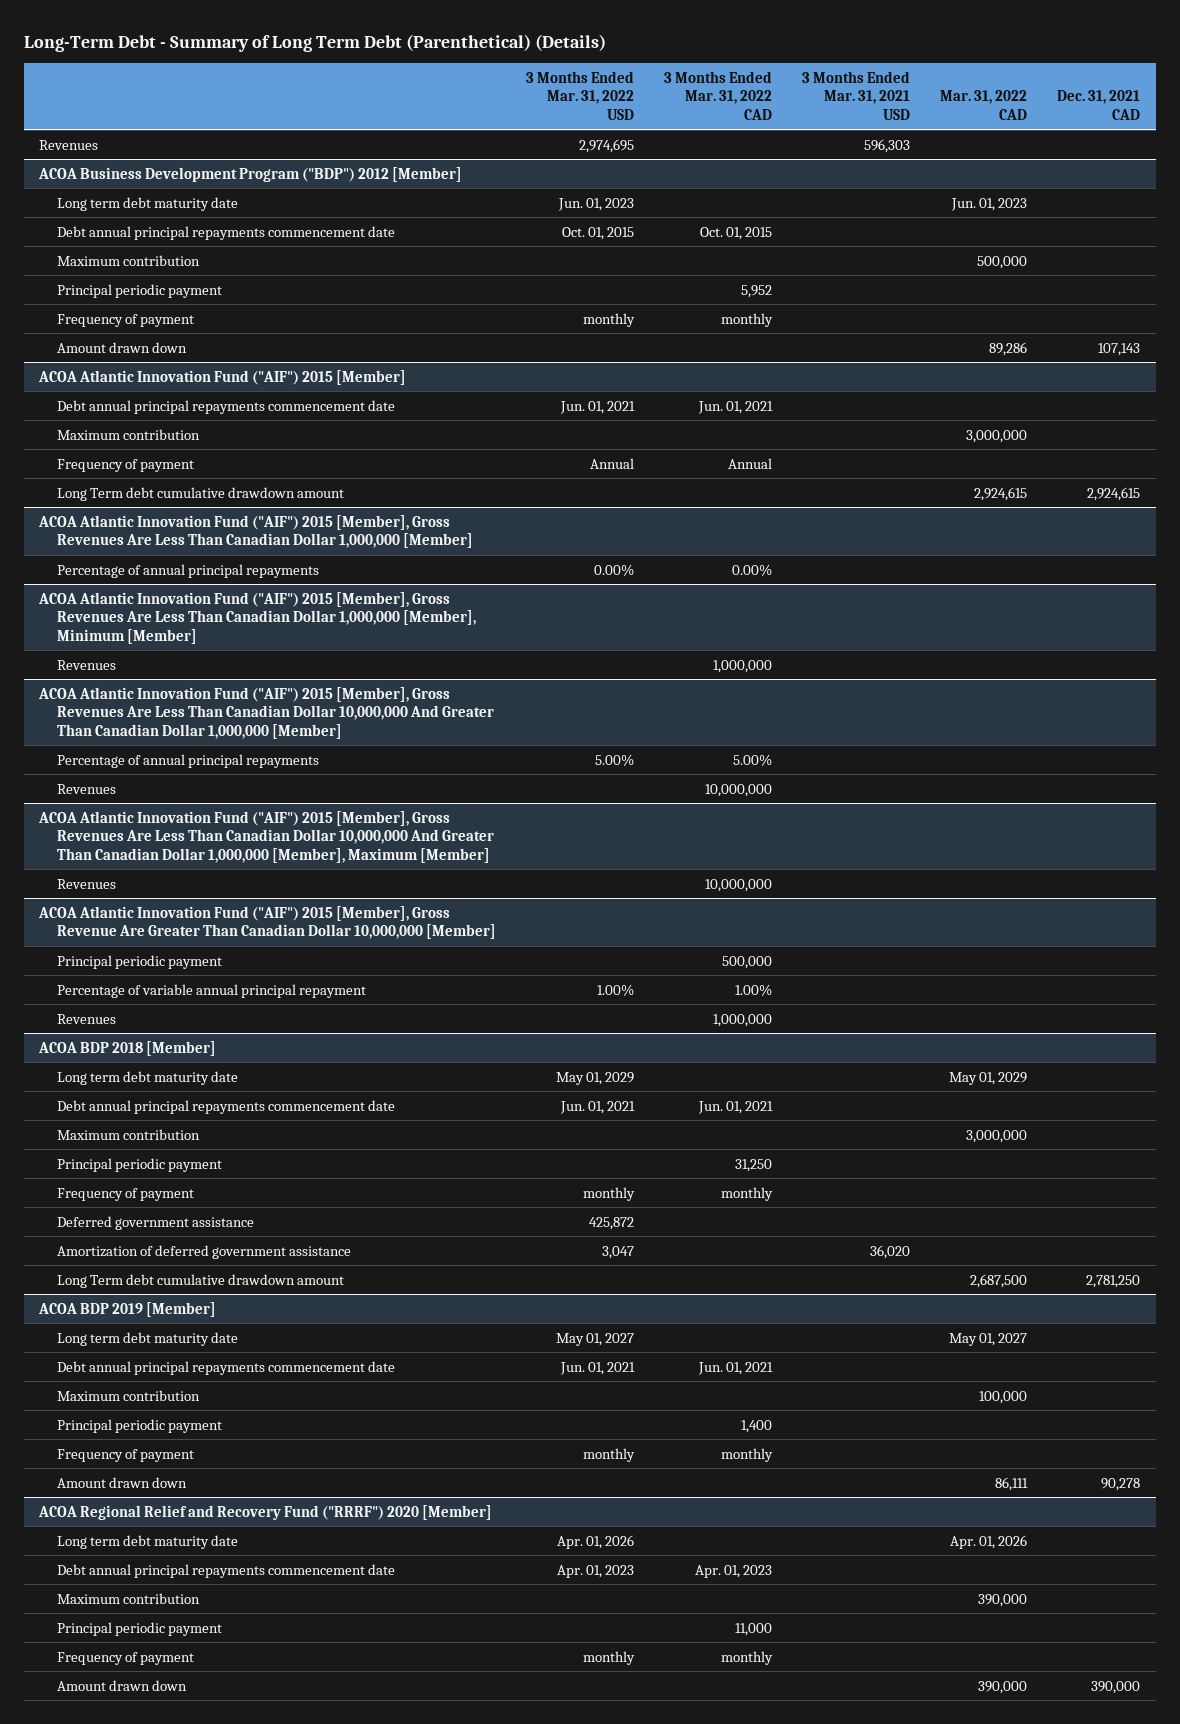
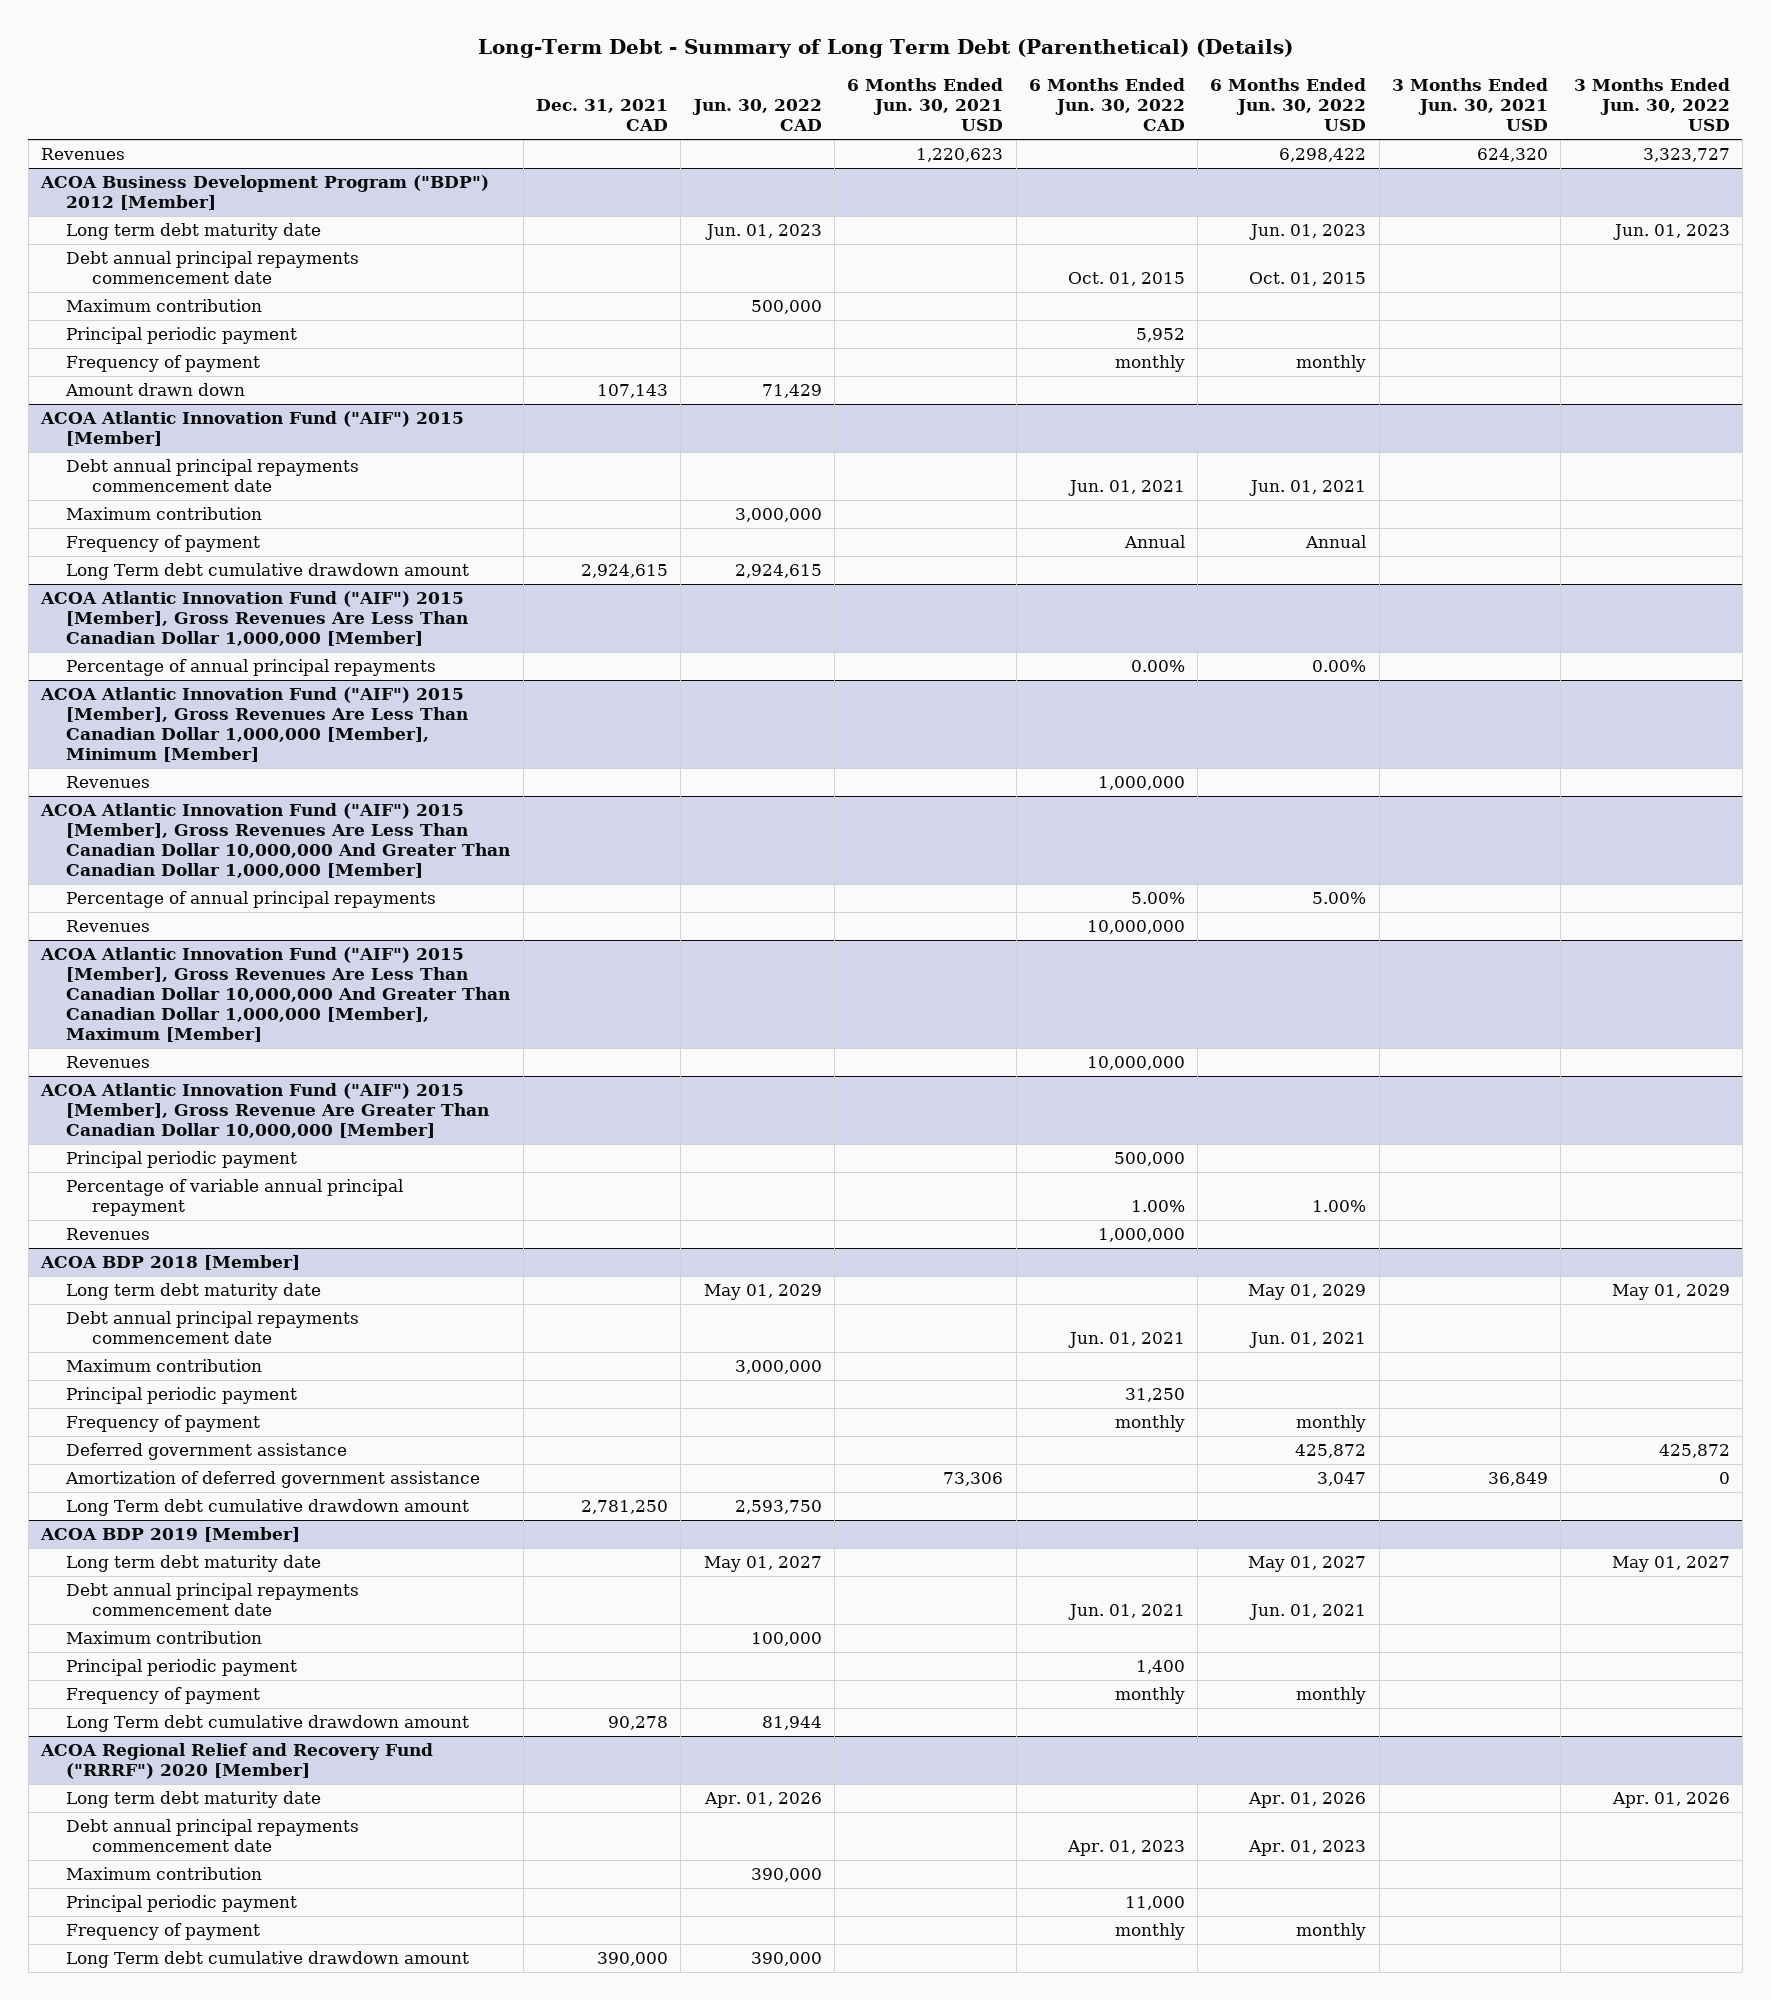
- | 3 Months Ended Mar. 31, 2022 USD | 3 Months Ended Mar. 31, 2022 CAD | 3 Months Ended Mar. 31, 2021 USD | Mar. 31, 2022 CAD | Dec. 31, 2021 CAD
+ | Dec. 31, 2021 CAD | Jun. 30, 2022 CAD | 6 Months Ended Jun. 30, 2021 USD | 6 Months Ended Jun. 30, 2022 CAD | 6 Months Ended Jun. 30, 2022 USD | 3 Months Ended Jun. 30, 2021 USD | 3 Months Ended Jun. 30, 2022 USD
@ ACOA BDP 2019 [Member]
- Amount drawn down | | | | 86,111 | 90,278
+ Long Term debt cumulative drawdown amount | 90,278 | 81,944 | | | | |
@ ACOA Regional Relief and Recovery Fund ("RRRF") 2020 [Member]
- Amount drawn down | | | | 390,000 | 390,000
+ Long Term debt cumulative drawdown amount | 390,000 | 390,000 | | | | |

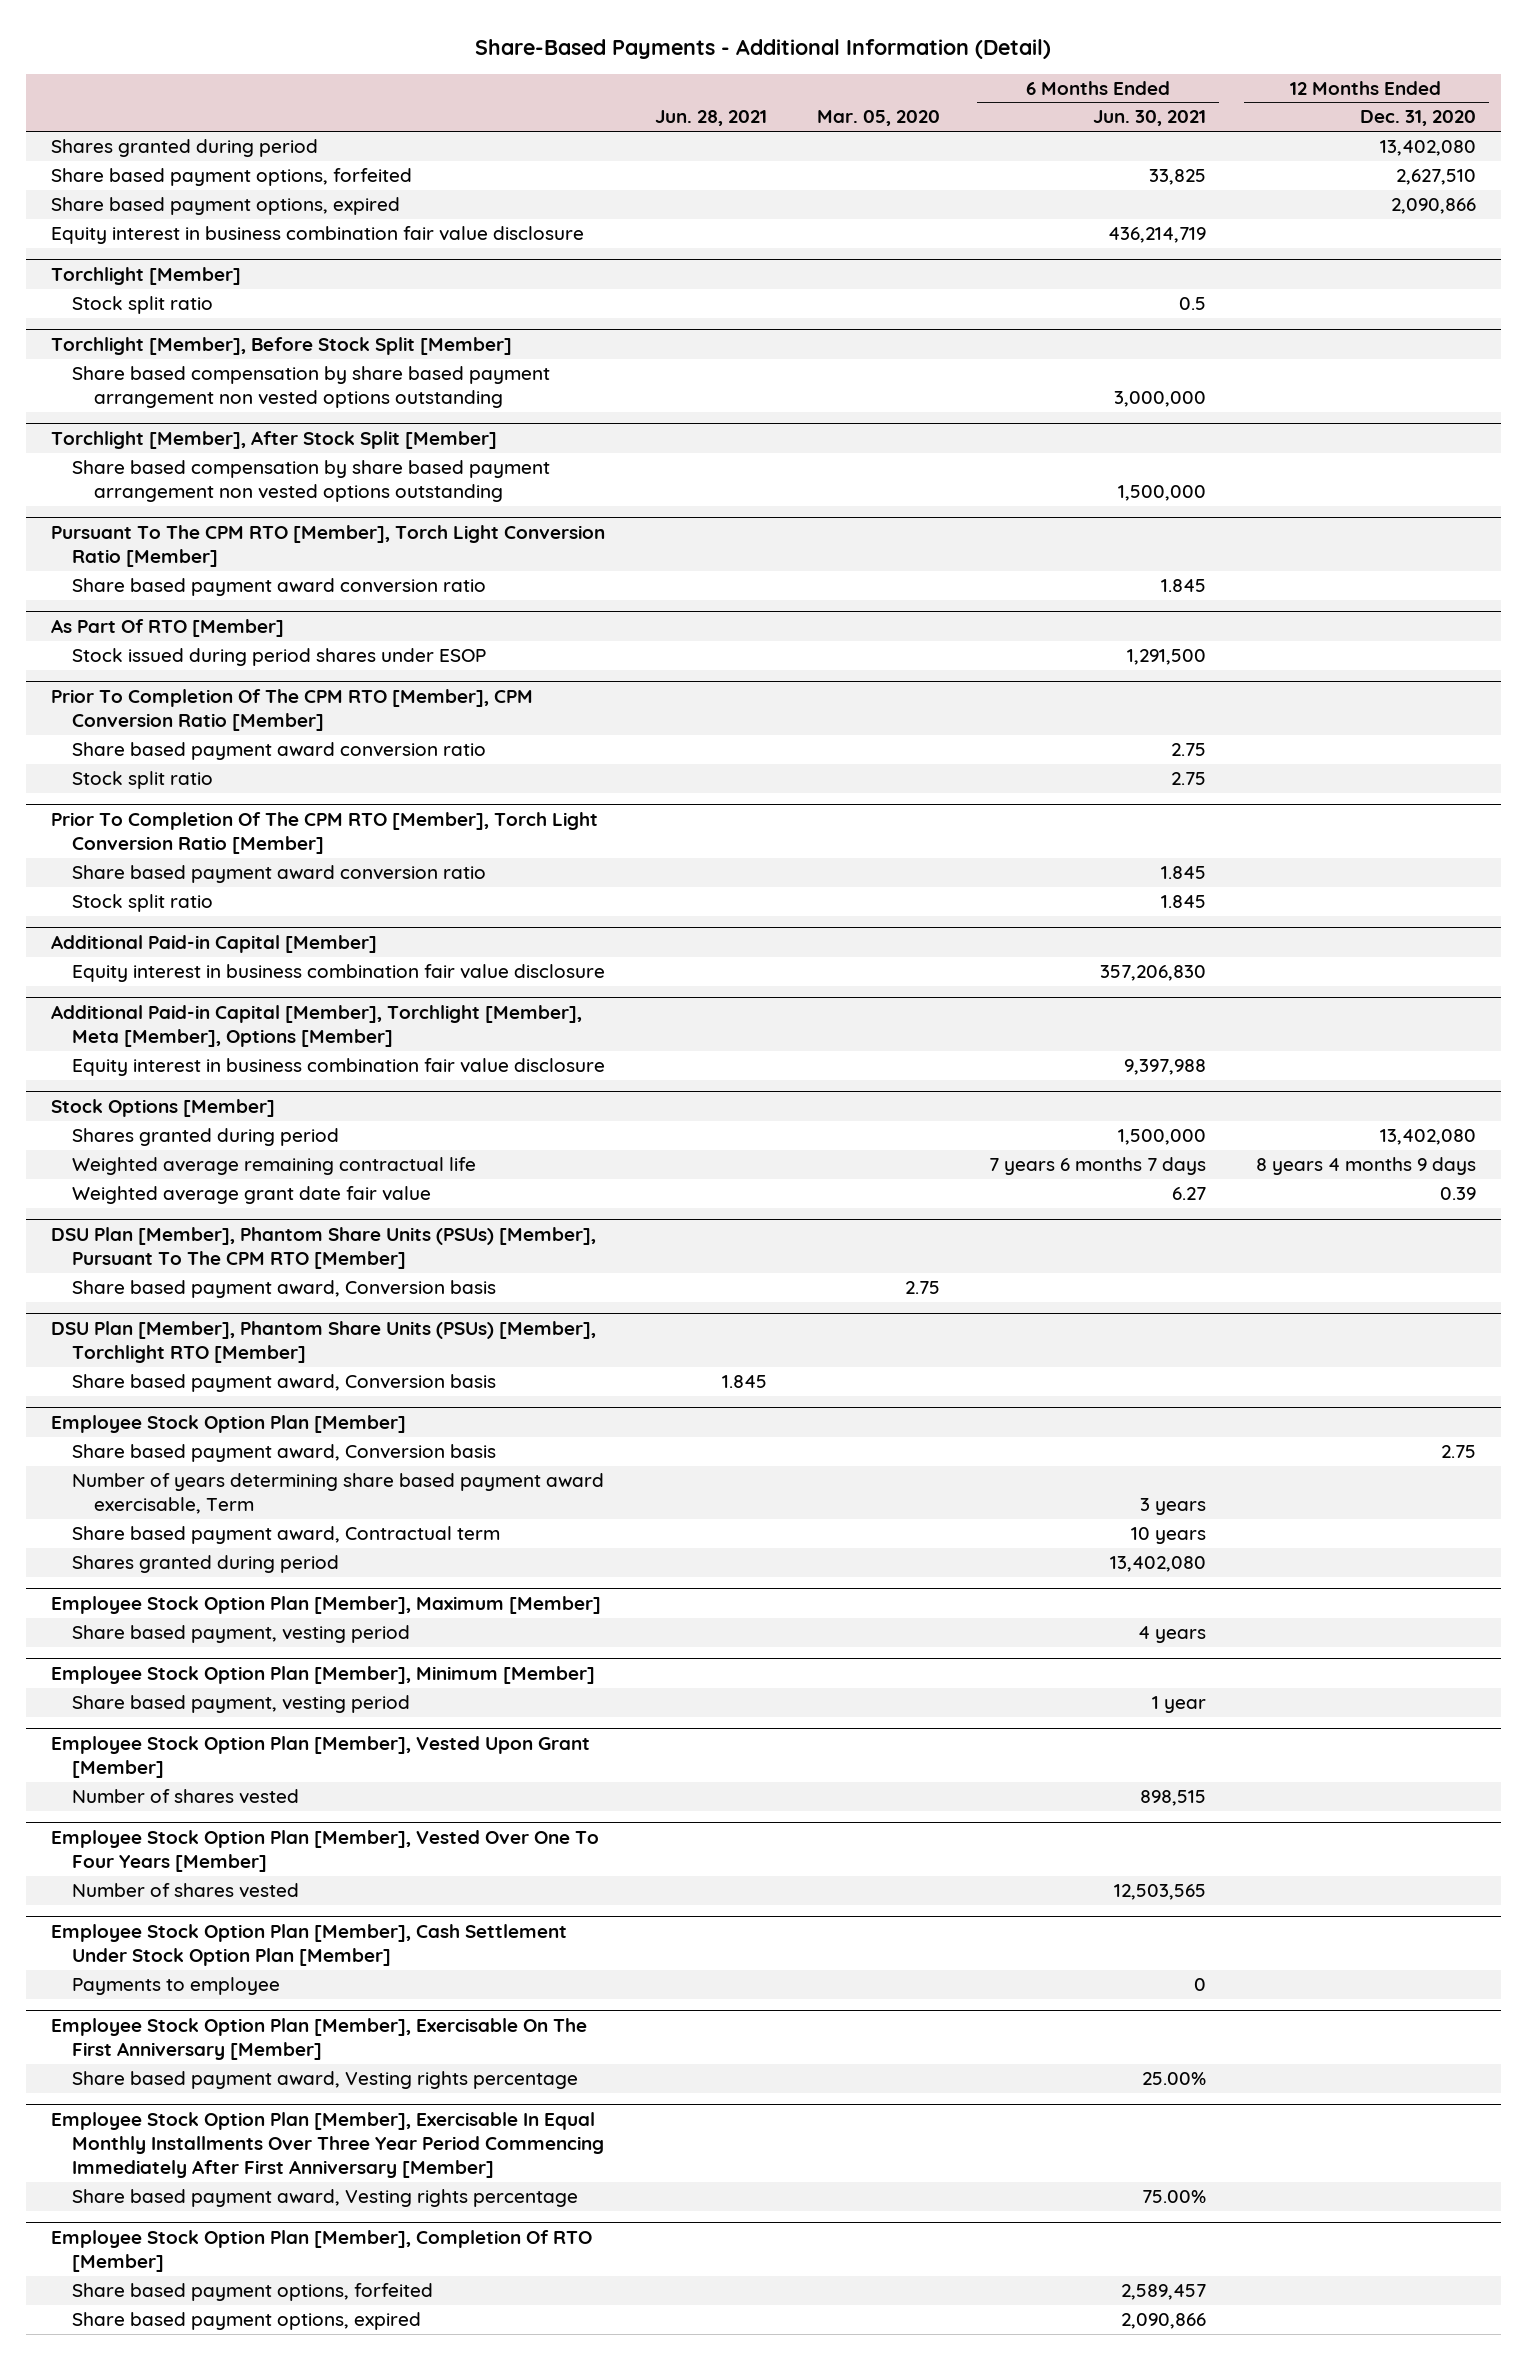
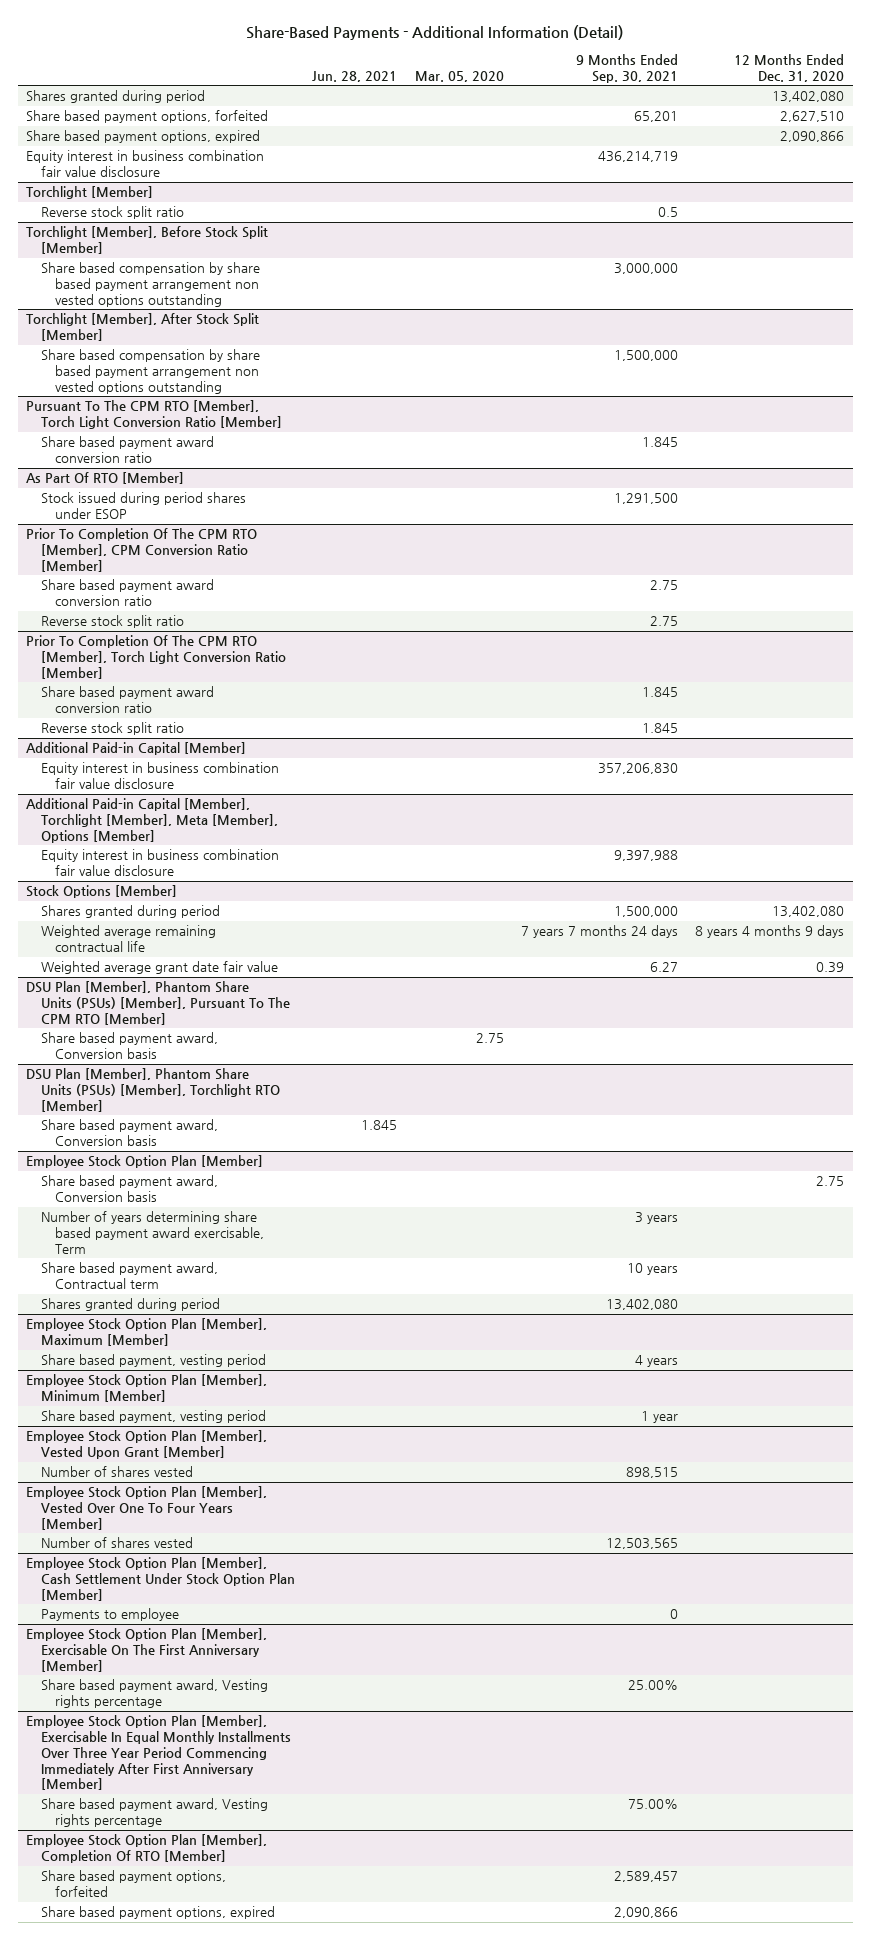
- | Jun. 28, 2021 | Mar. 05, 2020 | 6 Months Ended Jun. 30, 2021 | 12 Months Ended Dec. 31, 2020
+ | Jun. 28, 2021 | Mar. 05, 2020 | 9 Months Ended Sep. 30, 2021 | 12 Months Ended Dec. 31, 2020
@ Torchlight [Member]
- Stock split ratio | | | 0.5 |
+ Reverse stock split ratio | | | 0.5 |
@ Prior To Completion Of The CPM RTO [Member], CPM Conversion Ratio [Member]
- Stock split ratio | | | 2.75 |
+ Reverse stock split ratio | | | 2.75 |
@ Prior To Completion Of The CPM RTO [Member], Torch Light Conversion Ratio [Member]
- Stock split ratio | | | 1.845 |
+ Reverse stock split ratio | | | 1.845 |

